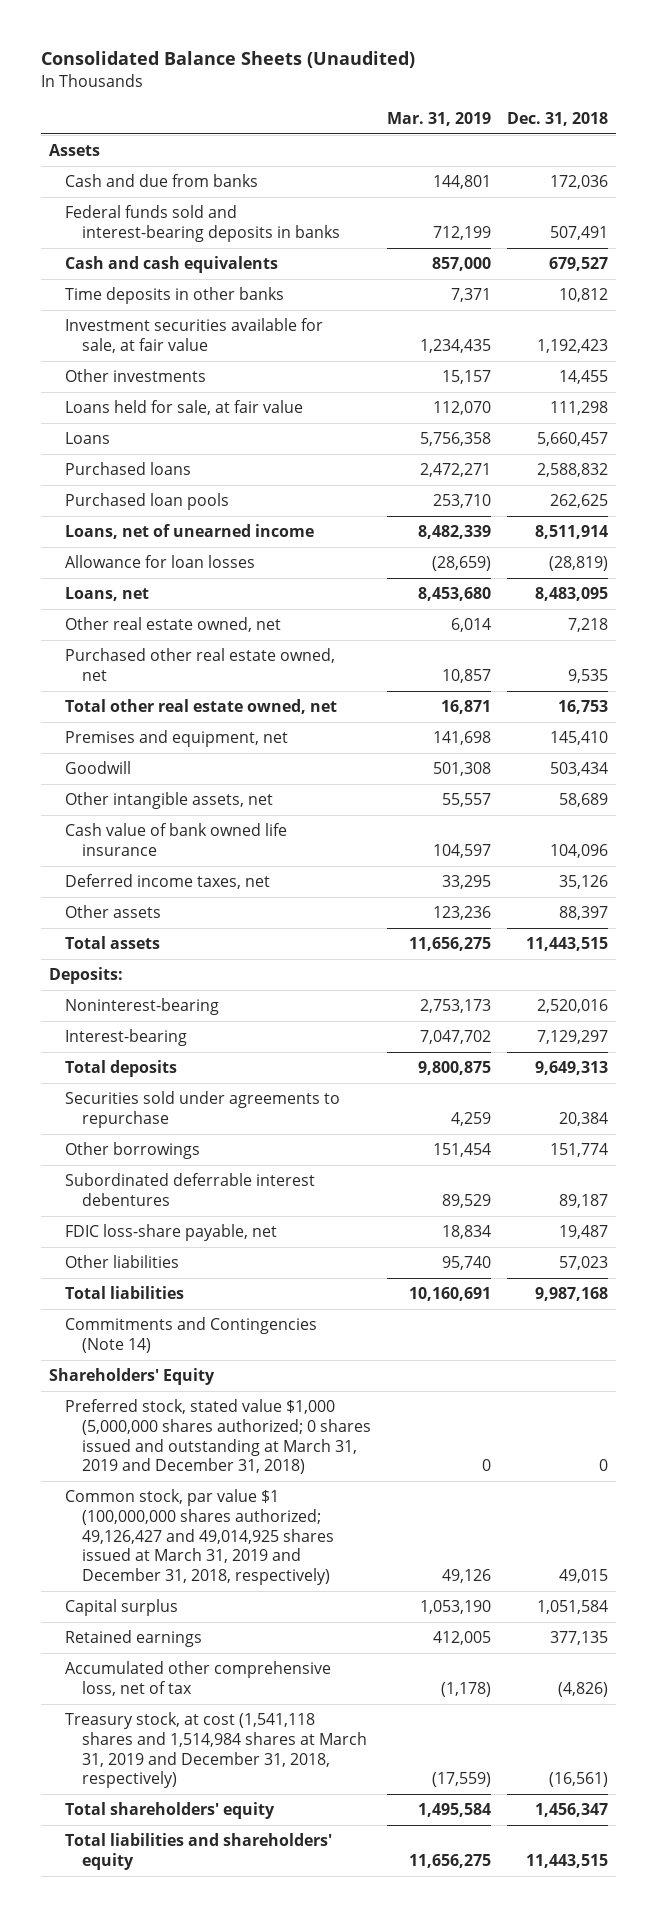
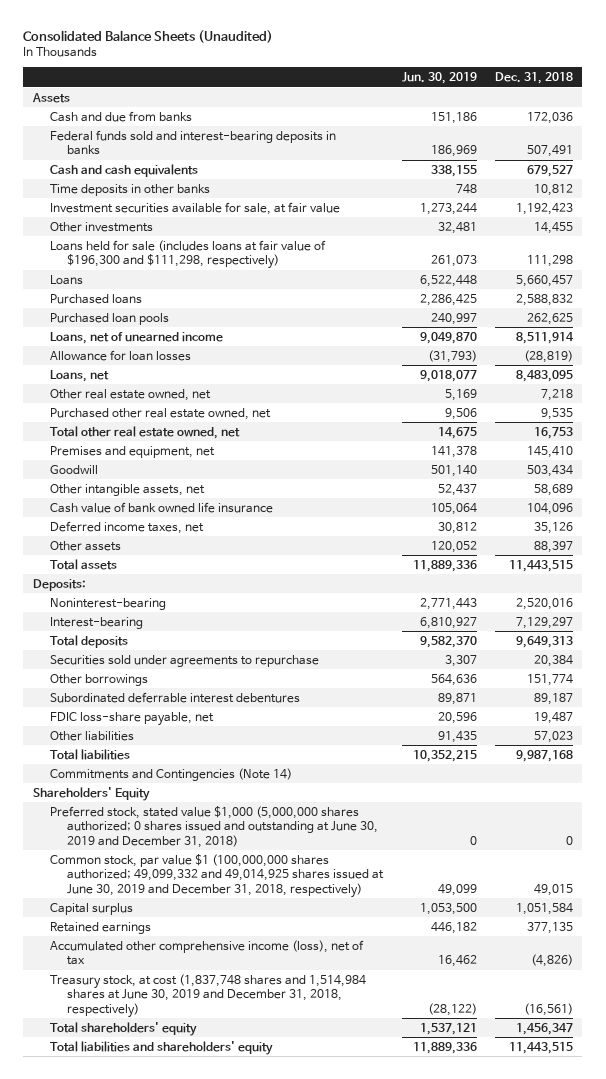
- | Mar. 31, 2019 | Dec. 31, 2018
+ | Jun. 30, 2019 | Dec. 31, 2018
- Loans held for sale, at fair value | 112,070 | 111,298
+ Loans held for sale (includes loans at fair value of $196,300 and $111,298, respectively) | 261,073 | 111,298
- Preferred stock, stated value $1,000 (5,000,000 shares authorized; 0 shares issued and outstanding at March 31, 2019 and December 31, 2018) | 0 | 0
- Common stock, par value $1 (100,000,000 shares authorized; 49,126,427 and 49,014,925 shares issued at March 31, 2019 and December 31, 2018, respectively) | 49,126 | 49,015
+ Preferred stock, stated value $1,000 (5,000,000 shares authorized; 0 shares issued and outstanding at June 30, 2019 and December 31, 2018) | 0 | 0
+ Common stock, par value $1 (100,000,000 shares authorized; 49,099,332 and 49,014,925 shares issued at June 30, 2019 and December 31, 2018, respectively) | 49,099 | 49,015
- Accumulated other comprehensive loss, net of tax | (1,178) | (4,826)
- Treasury stock, at cost (1,541,118 shares and 1,514,984 shares at March 31, 2019 and December 31, 2018, respectively) | (17,559) | (16,561)
+ Accumulated other comprehensive income (loss), net of tax | 16,462 | (4,826)
+ Treasury stock, at cost (1,837,748 shares and 1,514,984 shares at June 30, 2019 and December 31, 2018, respectively) | (28,122) | (16,561)

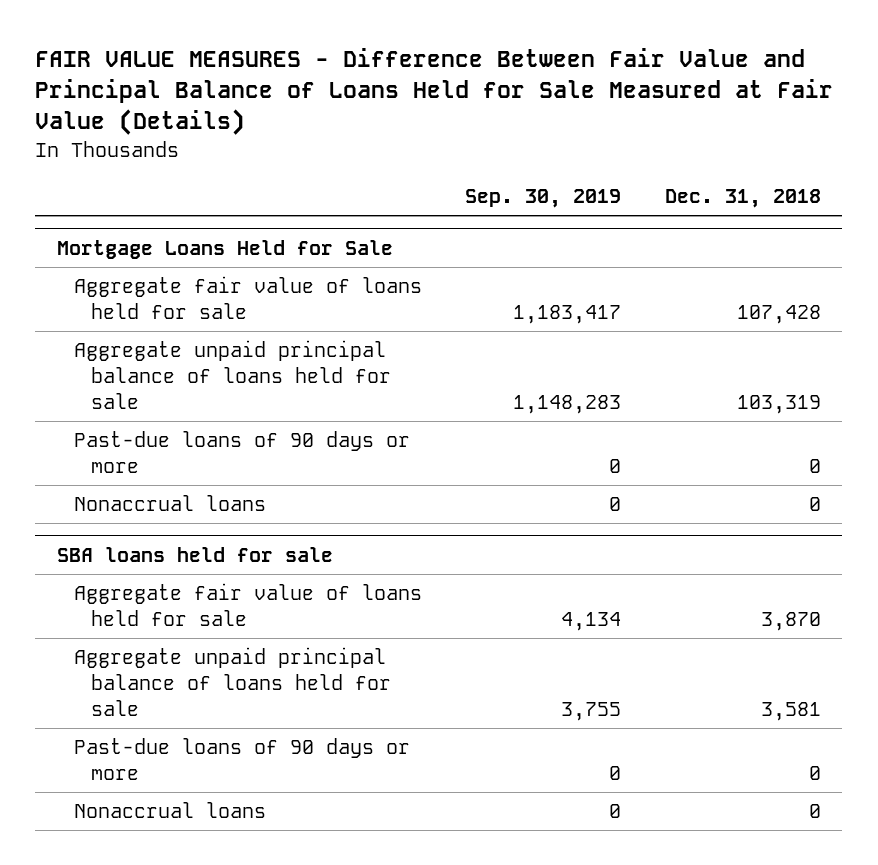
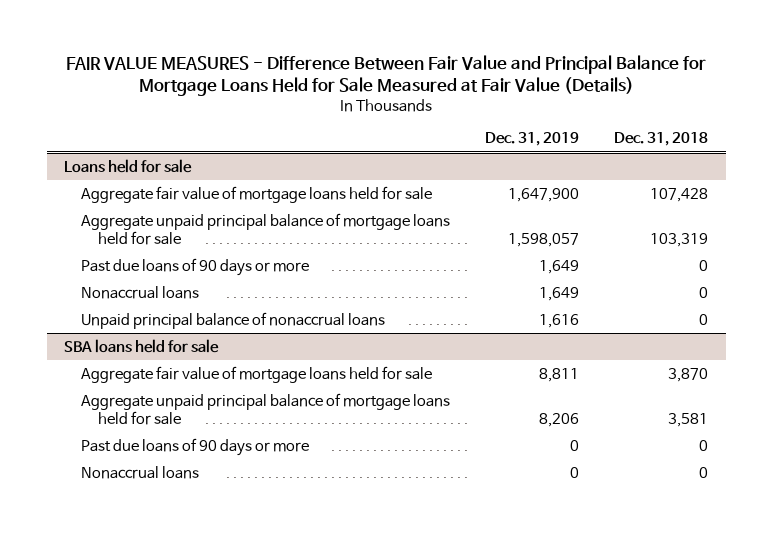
- FAIR VALUE MEASURES - Difference Between Fair Value and Principal Balance of Loans Held for Sale Measured at Fair Value (Details)
+ FAIR VALUE MEASURES - Difference Between Fair Value and Principal Balance for Mortgage Loans Held for Sale Measured at Fair Value (Details)
- | Sep. 30, 2019 | Dec. 31, 2018
+ | Dec. 31, 2019 | Dec. 31, 2018
- Mortgage Loans Held for Sale
- Aggregate fair value of loans held for sale | 1,183,417 | 107,428
- Aggregate unpaid principal balance of loans held for sale | 1,148,283 | 103,319
- Past-due loans of 90 days or more | 0 | 0
+ Loans held for sale
+ Aggregate fair value of mortgage loans held for sale | 1,647,900 | 107,428
+ Aggregate unpaid principal balance of mortgage loans held for sale | 1,598,057 | 103,319
+ Past due loans of 90 days or more | 1,649 | 0
+ Unpaid principal balance of nonaccrual loans | 1,616 | 0
@ SBA loans held for sale
- Aggregate fair value of loans held for sale | 4,134 | 3,870
- Aggregate unpaid principal balance of loans held for sale | 3,755 | 3,581
- Past-due loans of 90 days or more | 0 | 0
+ Aggregate fair value of mortgage loans held for sale | 8,811 | 3,870
+ Aggregate unpaid principal balance of mortgage loans held for sale | 8,206 | 3,581
+ Past due loans of 90 days or more | 0 | 0

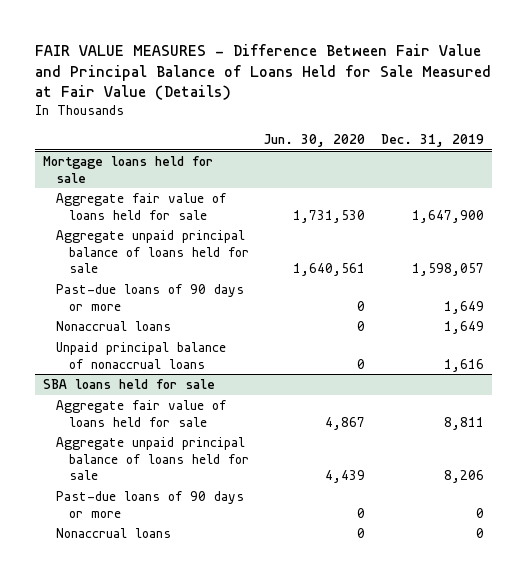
- FAIR VALUE MEASURES - Difference Between Fair Value and Principal Balance for Mortgage Loans Held for Sale Measured at Fair Value (Details)
+ FAIR VALUE MEASURES - Difference Between Fair Value and Principal Balance of Loans Held for Sale Measured at Fair Value (Details)
- | Dec. 31, 2019 | Dec. 31, 2018
+ | Jun. 30, 2020 | Dec. 31, 2019
- Loans held for sale
- Aggregate fair value of mortgage loans held for sale | 1,647,900 | 107,428
- Aggregate unpaid principal balance of mortgage loans held for sale | 1,598,057 | 103,319
- Past due loans of 90 days or more | 1,649 | 0
+ Mortgage loans held for sale
+ Aggregate fair value of loans held for sale | 1,731,530 | 1,647,900
+ Aggregate unpaid principal balance of loans held for sale | 1,640,561 | 1,598,057
+ Past-due loans of 90 days or more | 0 | 1,649
@ SBA loans held for sale
- Aggregate fair value of mortgage loans held for sale | 8,811 | 3,870
- Aggregate unpaid principal balance of mortgage loans held for sale | 8,206 | 3,581
- Past due loans of 90 days or more | 0 | 0
+ Aggregate fair value of loans held for sale | 4,867 | 8,811
+ Aggregate unpaid principal balance of loans held for sale | 4,439 | 8,206
+ Past-due loans of 90 days or more | 0 | 0

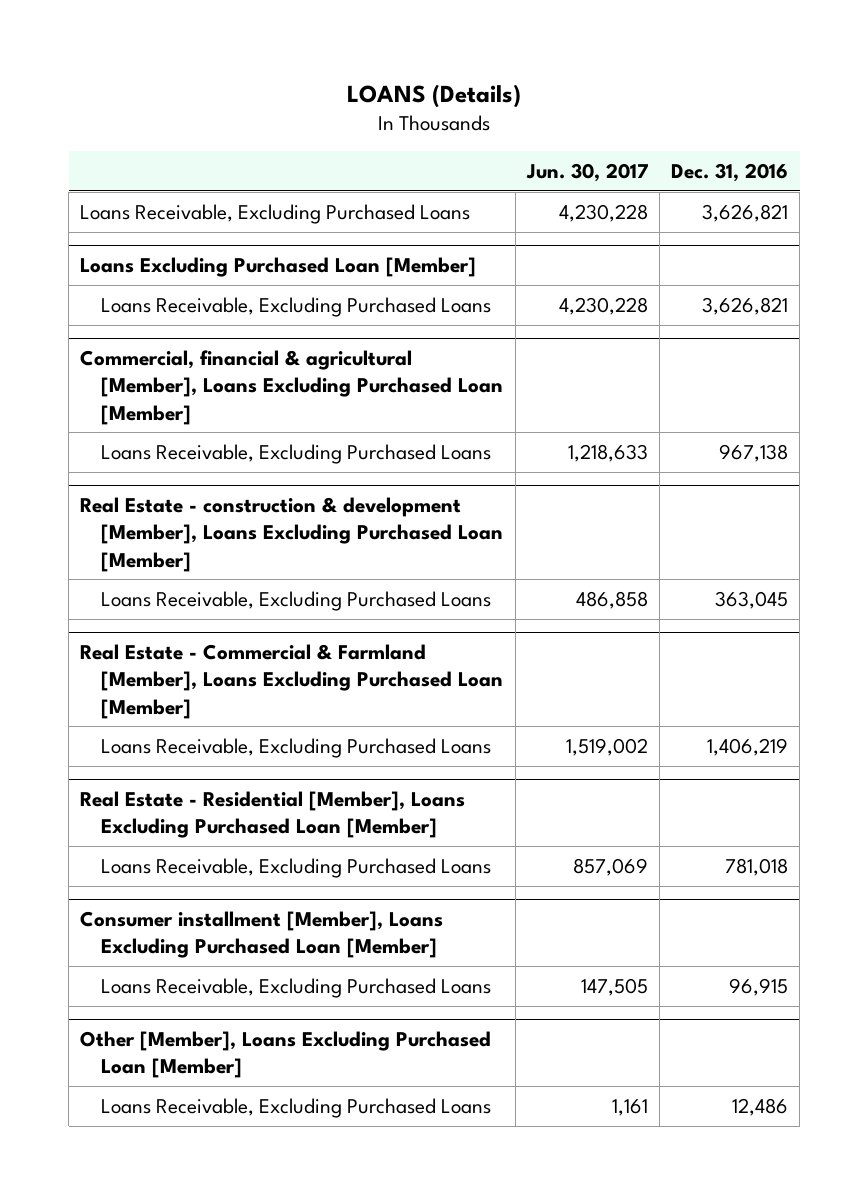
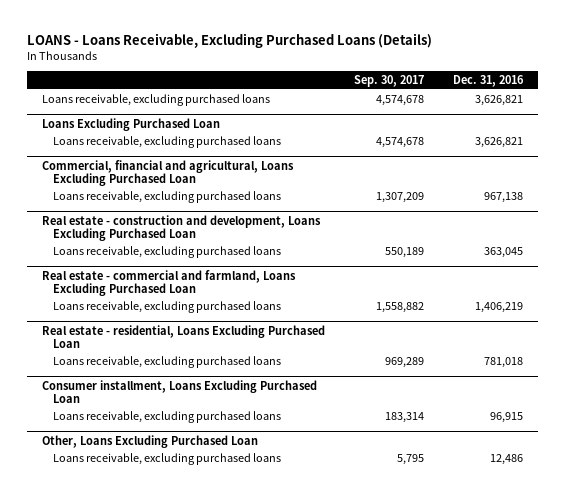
- LOANS (Details)
+ LOANS - Loans Receivable, Excluding Purchased Loans (Details)
- | Jun. 30, 2017 | Dec. 31, 2016
+ | Sep. 30, 2017 | Dec. 31, 2016
- Loans Receivable, Excluding Purchased Loans | 4,230,228 | 3,626,821
- Loans Excluding Purchased Loan [Member]
- Loans Receivable, Excluding Purchased Loans | 4,230,228 | 3,626,821
- Commercial, financial & agricultural [Member], Loans Excluding Purchased Loan [Member]
- Loans Receivable, Excluding Purchased Loans | 1,218,633 | 967,138
- Real Estate - construction & development [Member], Loans Excluding Purchased Loan [Member]
- Loans Receivable, Excluding Purchased Loans | 486,858 | 363,045
- Real Estate - Commercial & Farmland [Member], Loans Excluding Purchased Loan [Member]
- Loans Receivable, Excluding Purchased Loans | 1,519,002 | 1,406,219
- Real Estate - Residential [Member], Loans Excluding Purchased Loan [Member]
- Loans Receivable, Excluding Purchased Loans | 857,069 | 781,018
- Consumer installment [Member], Loans Excluding Purchased Loan [Member]
- Loans Receivable, Excluding Purchased Loans | 147,505 | 96,915
- Other [Member], Loans Excluding Purchased Loan [Member]
- Loans Receivable, Excluding Purchased Loans | 1,161 | 12,486
+ Loans receivable, excluding purchased loans | 4,574,678 | 3,626,821
+ Loans Excluding Purchased Loan
+ Loans receivable, excluding purchased loans | 4,574,678 | 3,626,821
+ Commercial, financial and agricultural, Loans Excluding Purchased Loan
+ Loans receivable, excluding purchased loans | 1,307,209 | 967,138
+ Real estate - construction and development, Loans Excluding Purchased Loan
+ Loans receivable, excluding purchased loans | 550,189 | 363,045
+ Real estate - commercial and farmland, Loans Excluding Purchased Loan
+ Loans receivable, excluding purchased loans | 1,558,882 | 1,406,219
+ Real estate - residential, Loans Excluding Purchased Loan
+ Loans receivable, excluding purchased loans | 969,289 | 781,018
+ Consumer installment, Loans Excluding Purchased Loan
+ Loans receivable, excluding purchased loans | 183,314 | 96,915
+ Other, Loans Excluding Purchased Loan
+ Loans receivable, excluding purchased loans | 5,795 | 12,486

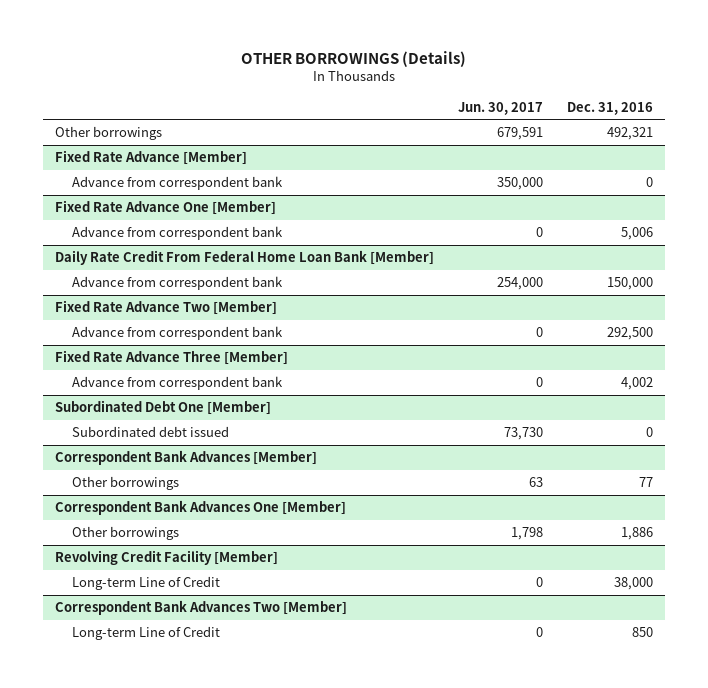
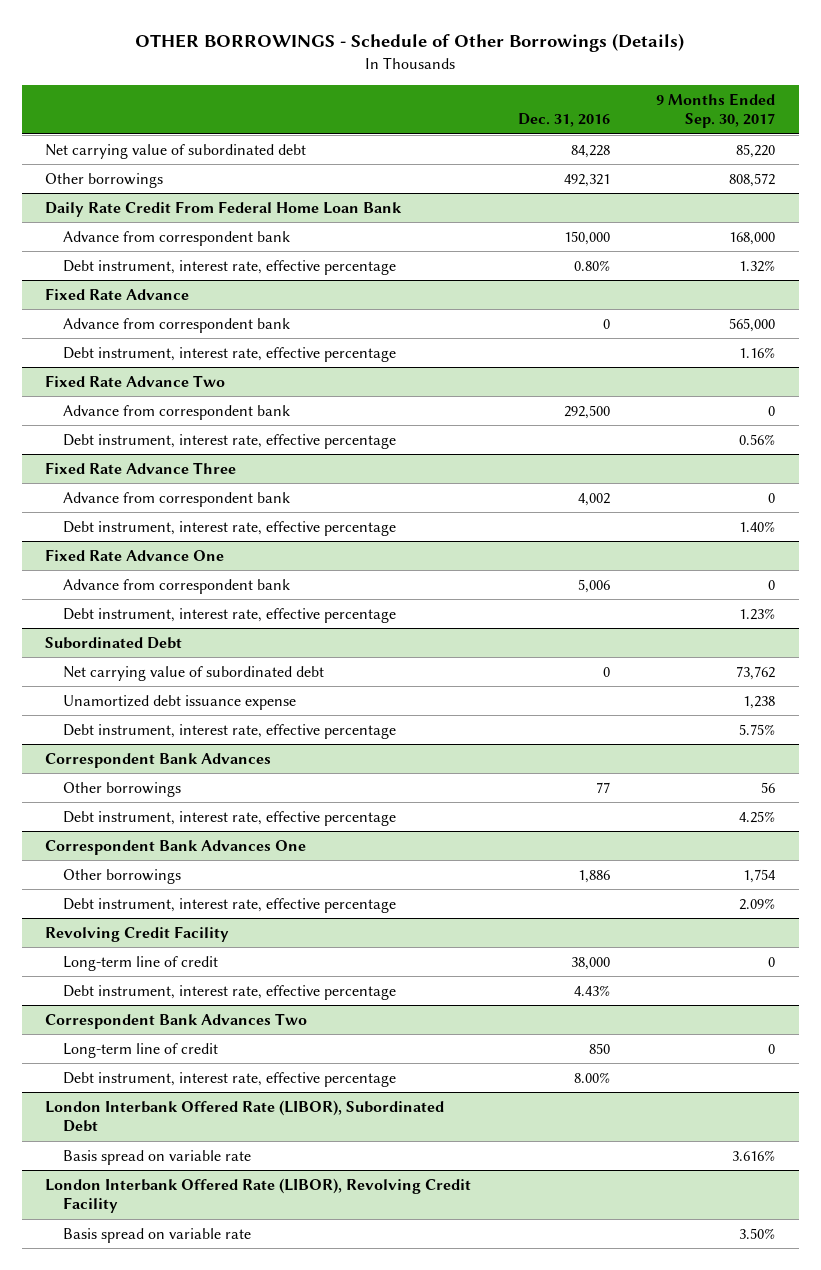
- OTHER BORROWINGS (Details)
+ OTHER BORROWINGS - Schedule of Other Borrowings (Details)
- | Jun. 30, 2017 | Dec. 31, 2016
+ | Dec. 31, 2016 | 9 Months Ended Sep. 30, 2017
+ Net carrying value of subordinated debt | 84,228 | 85,220
- Fixed Rate Advance [Member]
- Advance from correspondent bank | 350,000 | 0
- Fixed Rate Advance One [Member]
- Advance from correspondent bank | 0 | 5,006
- Daily Rate Credit From Federal Home Loan Bank [Member]
+ Daily Rate Credit From Federal Home Loan Bank
- Fixed Rate Advance Two [Member]
+ Debt instrument, interest rate, effective percentage | 0.80% | 1.32%
+ Fixed Rate Advance
+ Advance from correspondent bank | 0 | 565,000
+ Debt instrument, interest rate, effective percentage | | 1.16%
+ Fixed Rate Advance Two
- Fixed Rate Advance Three [Member]
+ Debt instrument, interest rate, effective percentage | | 0.56%
+ Fixed Rate Advance Three
- Subordinated Debt One [Member]
- Subordinated debt issued | 73,730 | 0
- Correspondent Bank Advances [Member]
+ Debt instrument, interest rate, effective percentage | | 1.40%
+ Fixed Rate Advance One
+ Advance from correspondent bank | 5,006 | 0
+ Debt instrument, interest rate, effective percentage | | 1.23%
+ Subordinated Debt
+ Net carrying value of subordinated debt | 0 | 73,762
+ Unamortized debt issuance expense | | 1,238
+ Debt instrument, interest rate, effective percentage | | 5.75%
+ Correspondent Bank Advances
- Correspondent Bank Advances One [Member]
+ Debt instrument, interest rate, effective percentage | | 4.25%
+ Correspondent Bank Advances One
- Revolving Credit Facility [Member]
- Long-term Line of Credit | 0 | 38,000
- Correspondent Bank Advances Two [Member]
- Long-term Line of Credit | 0 | 850
+ Debt instrument, interest rate, effective percentage | | 2.09%
+ Revolving Credit Facility
+ Long-term line of credit | 38,000 | 0
+ Debt instrument, interest rate, effective percentage | 4.43% |
+ Correspondent Bank Advances Two
+ Long-term line of credit | 850 | 0
+ Debt instrument, interest rate, effective percentage | 8.00% |
+ London Interbank Offered Rate (LIBOR), Subordinated Debt
+ Basis spread on variable rate | | 3.616%
+ London Interbank Offered Rate (LIBOR), Revolving Credit Facility
+ Basis spread on variable rate | | 3.50%

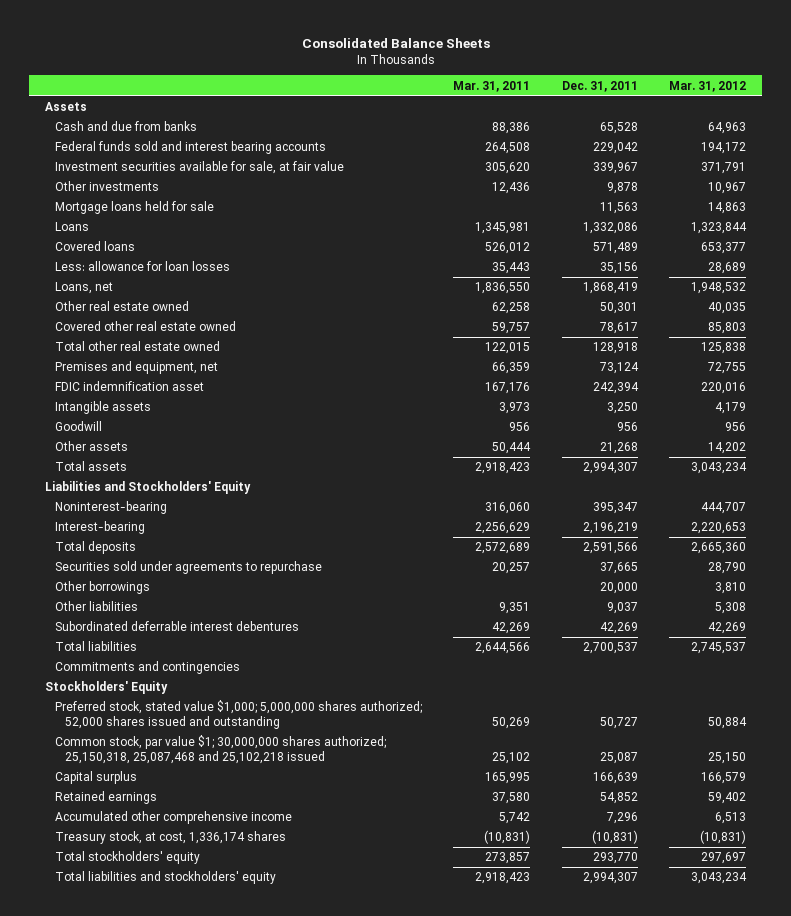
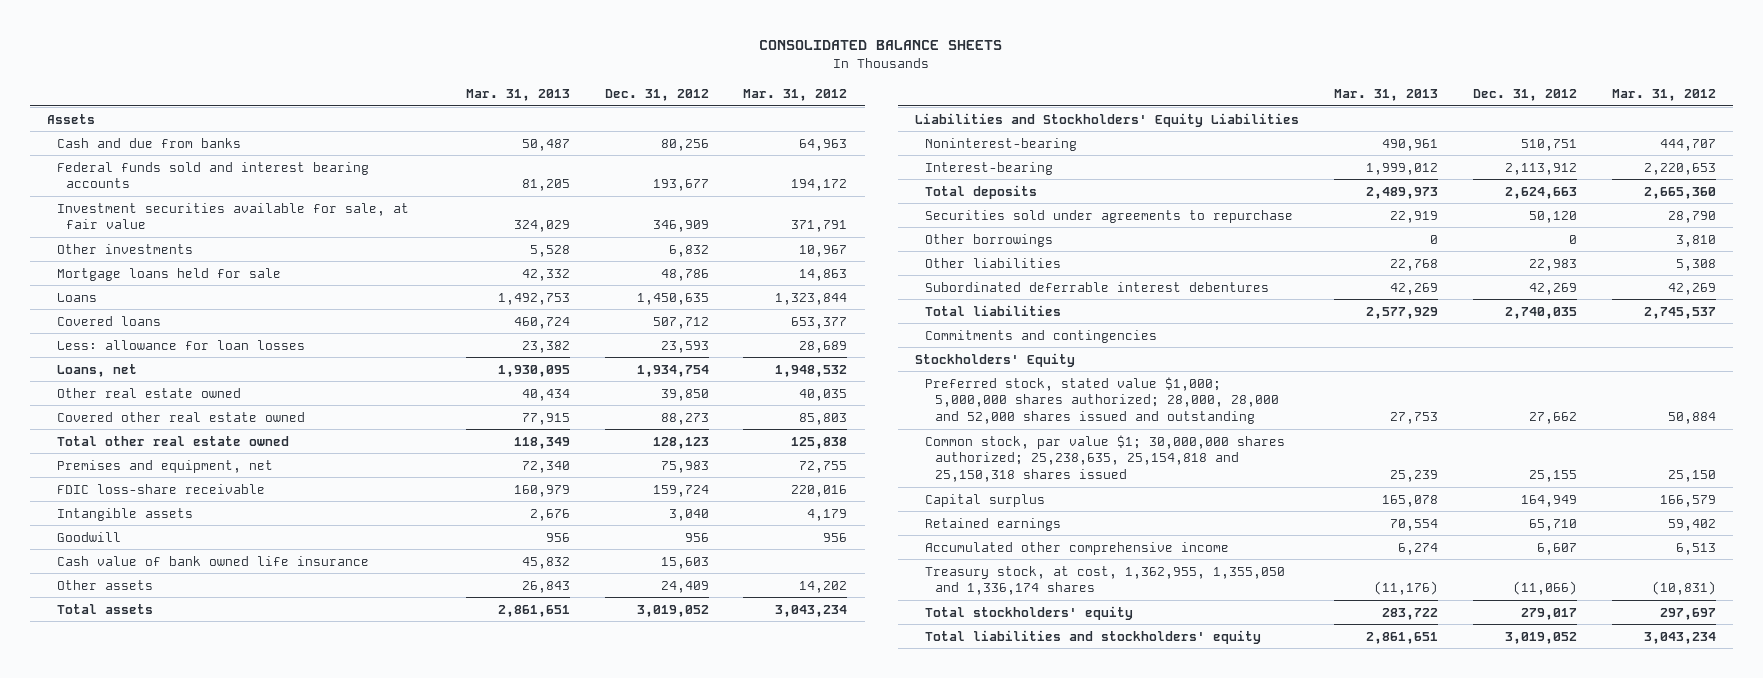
- Consolidated Balance Sheets
+ CONSOLIDATED BALANCE SHEETS
- | Mar. 31, 2011 | Dec. 31, 2011 | Mar. 31, 2012
+ | Mar. 31, 2013 | Dec. 31, 2012 | Mar. 31, 2012
- FDIC indemnification asset | 167,176 | 242,394 | 220,016
+ FDIC loss-share receivable | 160,979 | 159,724 | 220,016
+ Cash value of bank owned life insurance | 45,832 | 15,603 |
- Liabilities and Stockholders' Equity
+ Liabilities and Stockholders' Equity Liabilities
- Preferred stock, stated value $1,000; 5,000,000 shares authorized; 52,000 shares issued and outstanding | 50,269 | 50,727 | 50,884
- Common stock, par value $1; 30,000,000 shares authorized; 25,150,318, 25,087,468 and 25,102,218 issued | 25,102 | 25,087 | 25,150
+ Preferred stock, stated value $1,000; 5,000,000 shares authorized; 28,000, 28,000 and 52,000 shares issued and outstanding | 27,753 | 27,662 | 50,884
+ Common stock, par value $1; 30,000,000 shares authorized; 25,238,635, 25,154,818 and 25,150,318 shares issued | 25,239 | 25,155 | 25,150
- Treasury stock, at cost, 1,336,174 shares | (10,831) | (10,831) | (10,831)
+ Treasury stock, at cost, 1,362,955, 1,355,050 and 1,336,174 shares | (11,176) | (11,066) | (10,831)

